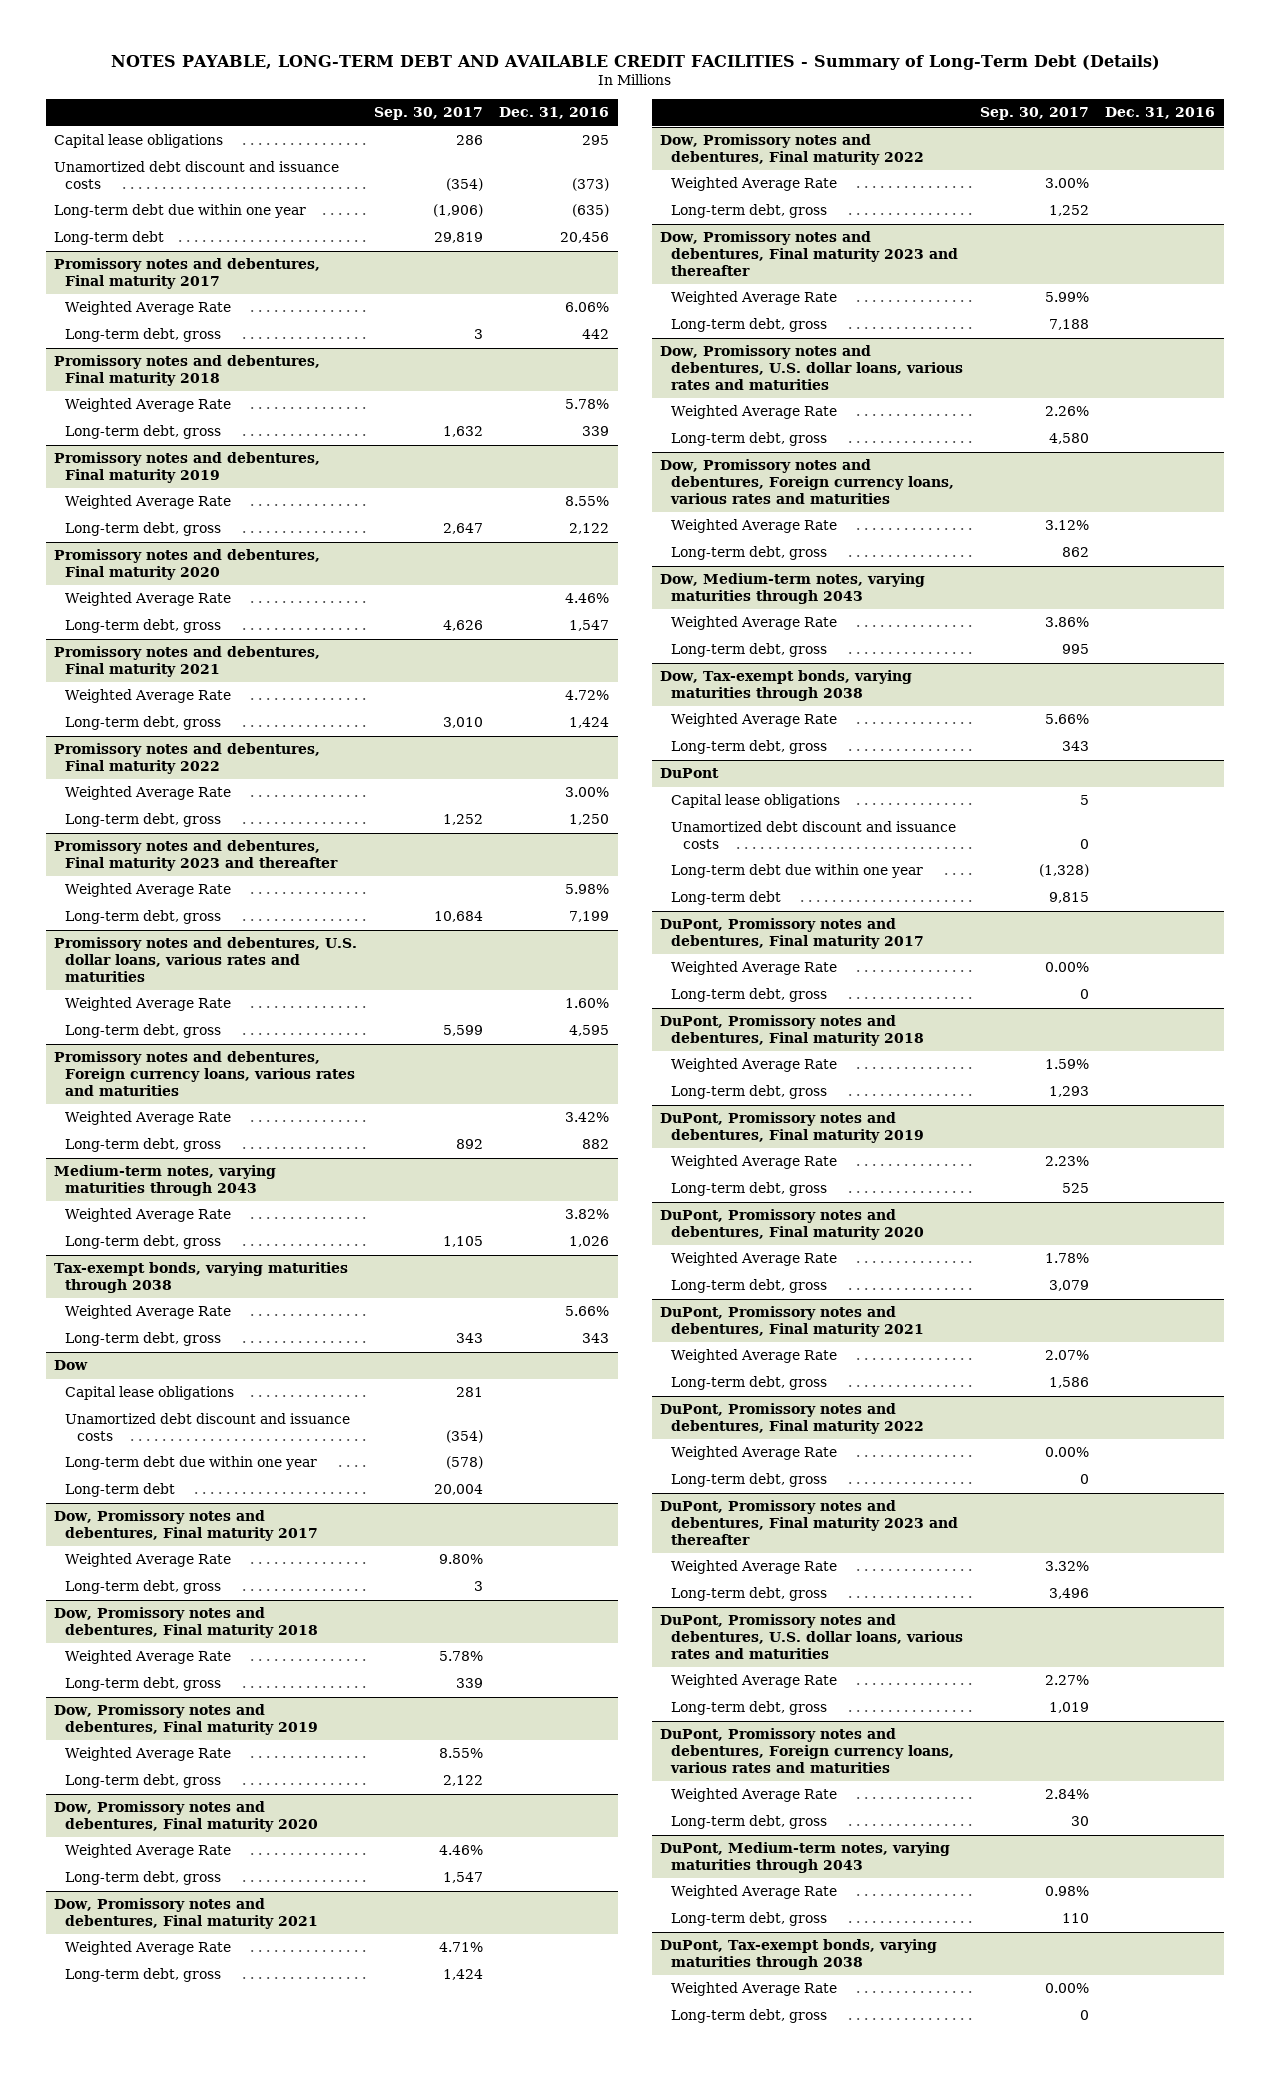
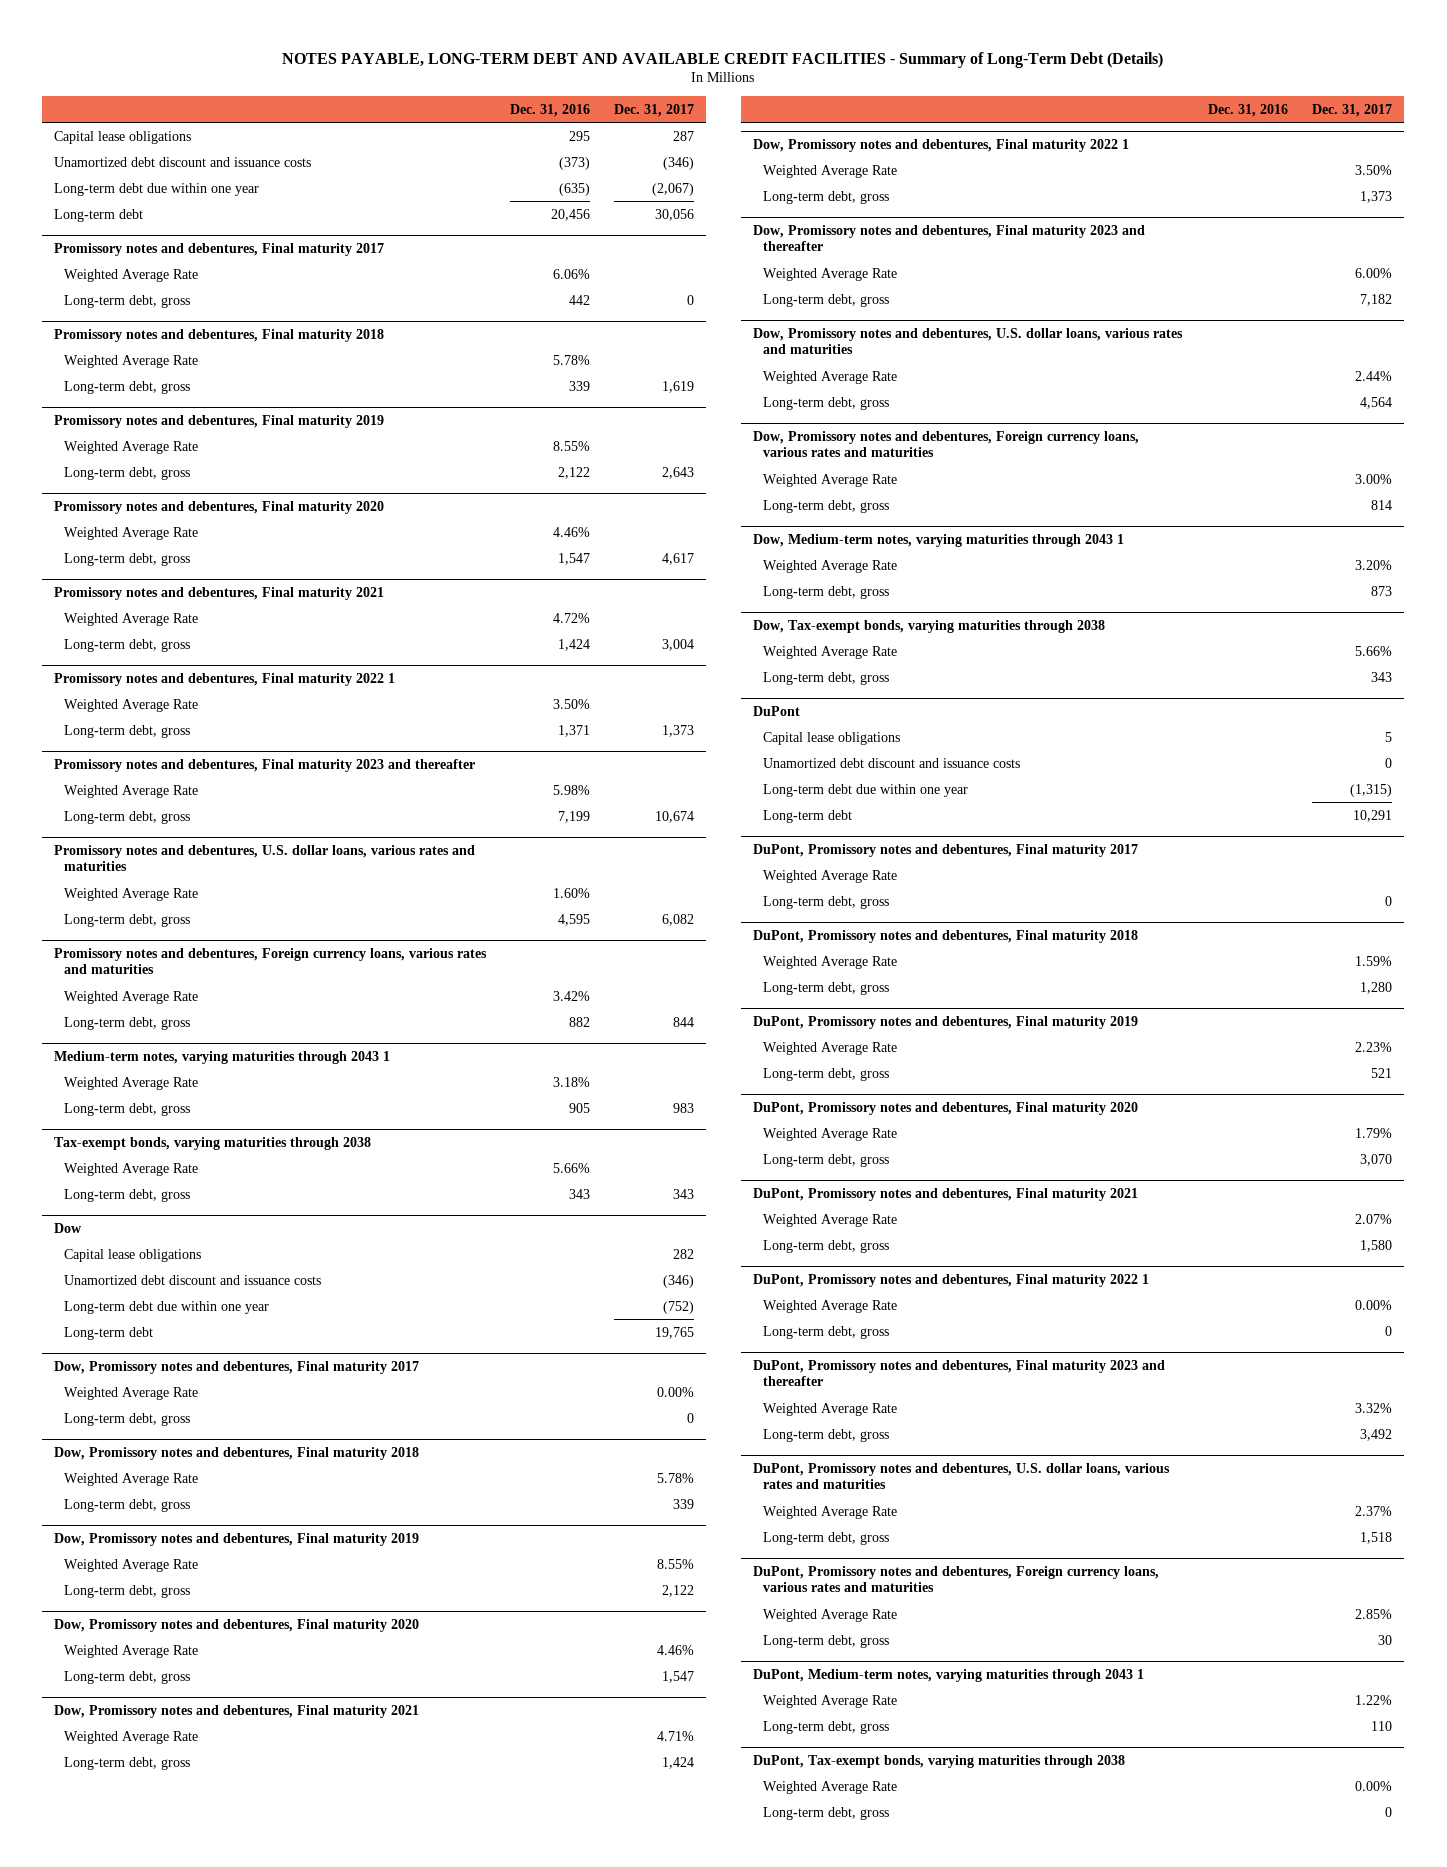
- | Sep. 30, 2017 | Dec. 31, 2016
+ | Dec. 31, 2016 | Dec. 31, 2017
- Promissory notes and debentures, Final maturity 2022
- Weighted Average Rate | | 3.00%
- Long-term debt, gross | 1,252 | 1,250
+ Promissory notes and debentures, Final maturity 2022 1
+ Weighted Average Rate | 3.50% |
+ Long-term debt, gross | 1,371 | 1,373
- Medium-term notes, varying maturities through 2043
- Weighted Average Rate | | 3.82%
- Long-term debt, gross | 1,105 | 1,026
+ Medium-term notes, varying maturities through 2043 1
+ Weighted Average Rate | 3.18% |
+ Long-term debt, gross | 905 | 983
- Dow, Promissory notes and debentures, Final maturity 2022
+ Dow, Promissory notes and debentures, Final maturity 2022 1
- Dow, Medium-term notes, varying maturities through 2043
+ Dow, Medium-term notes, varying maturities through 2043 1
- DuPont, Promissory notes and debentures, Final maturity 2022
+ DuPont, Promissory notes and debentures, Final maturity 2022 1
- DuPont, Medium-term notes, varying maturities through 2043
+ DuPont, Medium-term notes, varying maturities through 2043 1

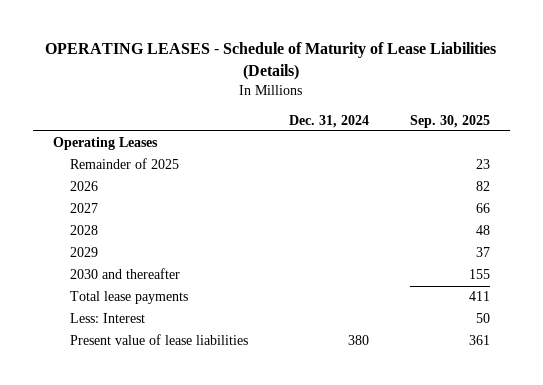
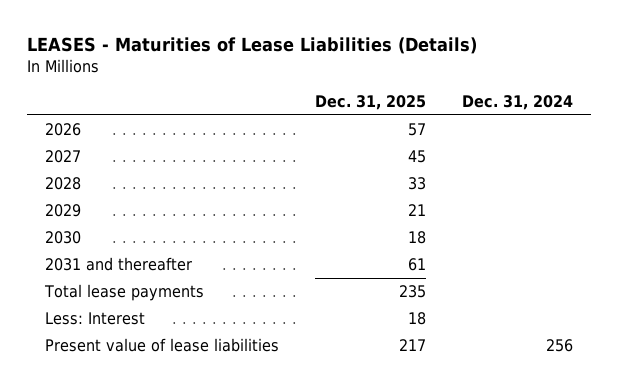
- OPERATING LEASES - Schedule of Maturity of Lease Liabilities (Details)
+ LEASES - Maturities of Lease Liabilities (Details)
- | Dec. 31, 2024 | Sep. 30, 2025
+ | Dec. 31, 2025 | Dec. 31, 2024
- Operating Leases
- Remainder of 2025 | | 23
- 2030 and thereafter | | 155
+ 2030 | 18 |
+ 2031 and thereafter | 61 |
- Present value of lease liabilities | 380 | 361
+ Present value of lease liabilities | 217 | 256

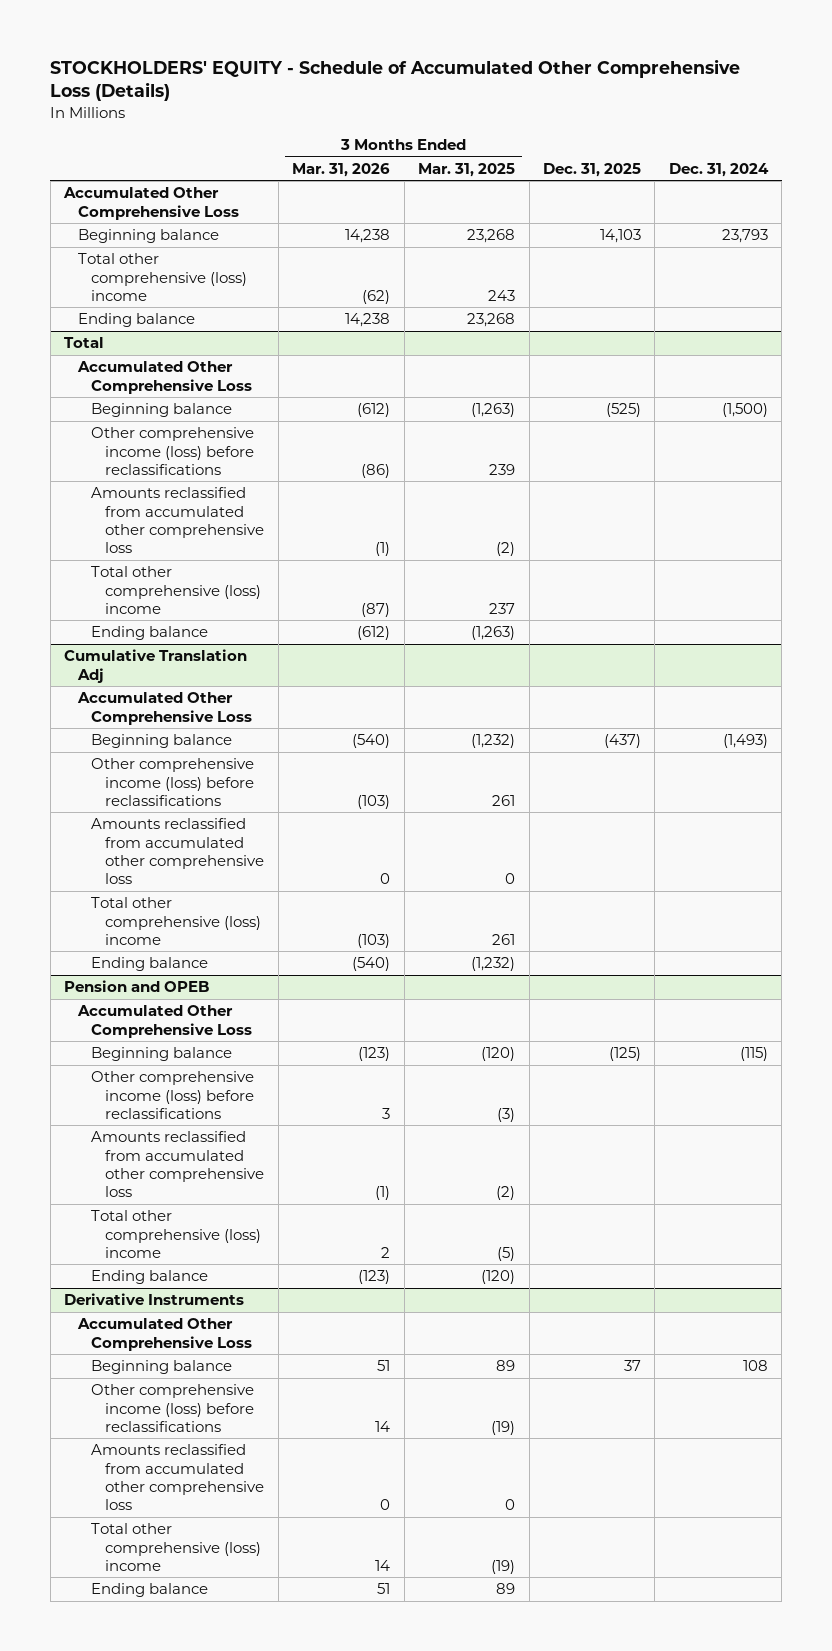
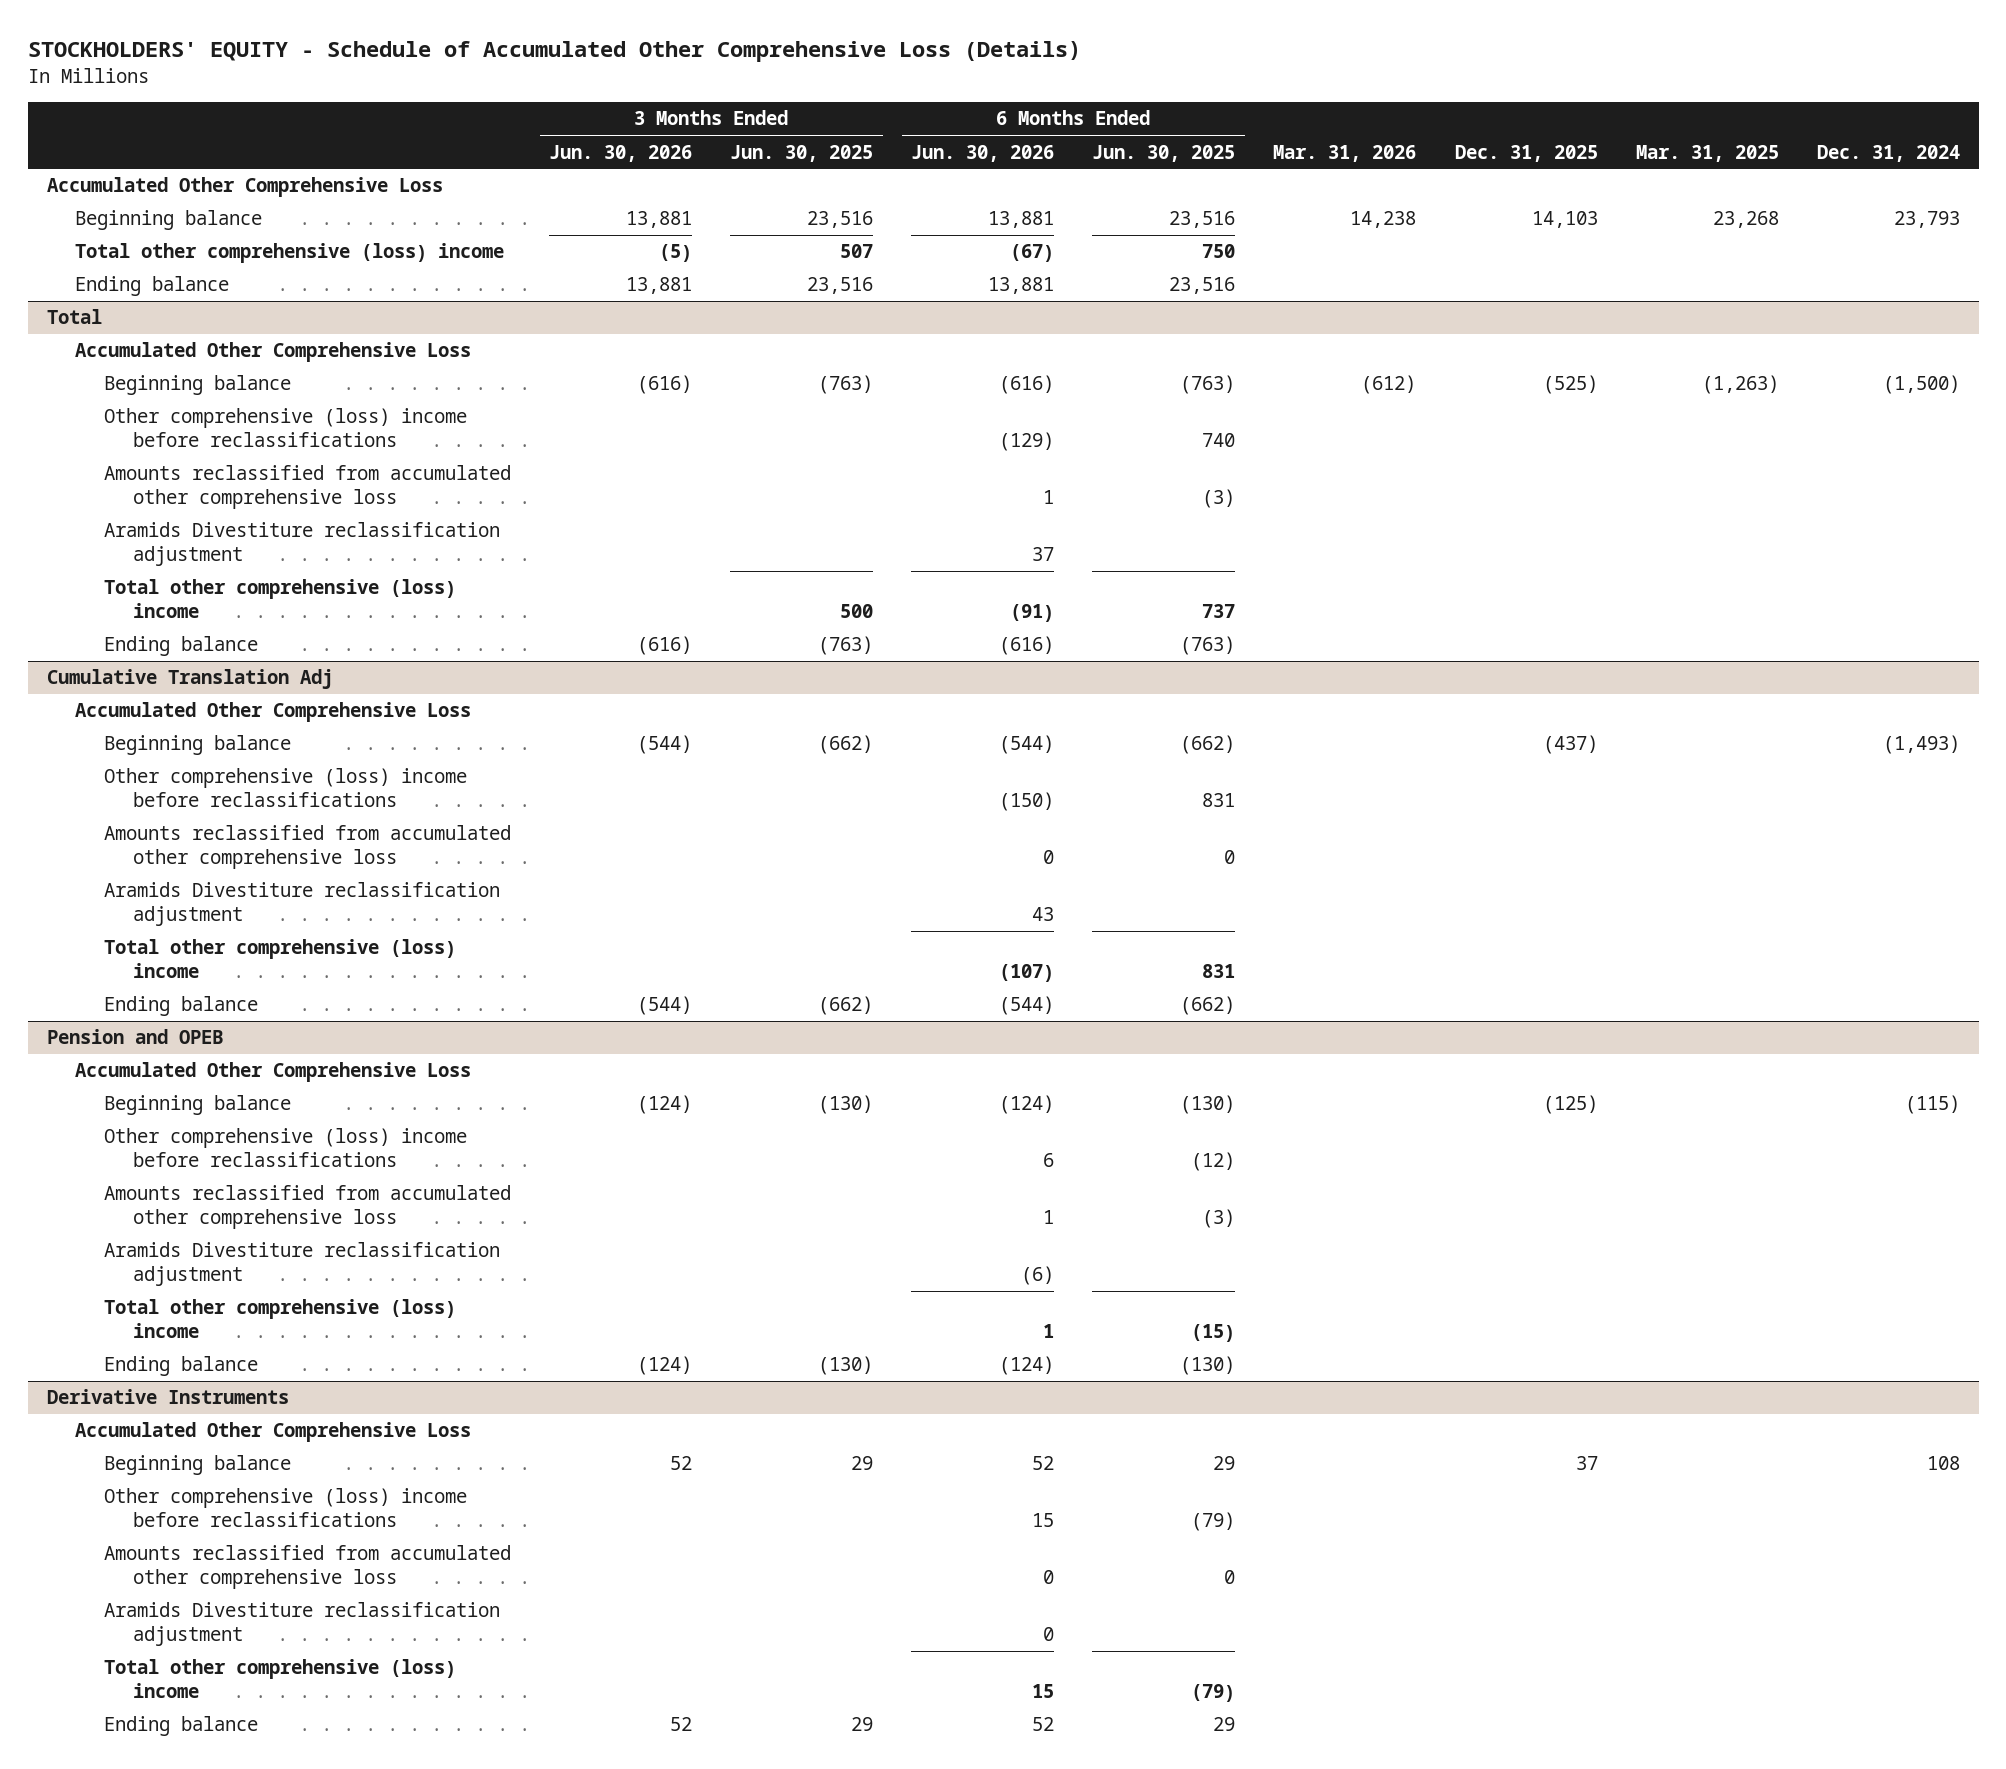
- | 3 Months Ended Mar. 31, 2026 | 3 Months Ended Mar. 31, 2025 | Dec. 31, 2025 | Dec. 31, 2024
+ | 3 Months Ended Jun. 30, 2026 | 3 Months Ended Jun. 30, 2025 | 6 Months Ended Jun. 30, 2026 | 6 Months Ended Jun. 30, 2025 | Mar. 31, 2026 | Dec. 31, 2025 | Mar. 31, 2025 | Dec. 31, 2024
@ Total
- Other comprehensive income (loss) before reclassifications | (86) | 239 | |
+ Other comprehensive (loss) income before reclassifications | | | (129) | 740 | | | |
+ Aramids Divestiture reclassification adjustment | | | 37 | | | | |
@ Cumulative Translation Adj
- Other comprehensive income (loss) before reclassifications | (103) | 261 | |
+ Other comprehensive (loss) income before reclassifications | | | (150) | 831 | | | |
+ Aramids Divestiture reclassification adjustment | | | 43 | | | | |
@ Pension and OPEB
- Other comprehensive income (loss) before reclassifications | 3 | (3) | |
+ Other comprehensive (loss) income before reclassifications | | | 6 | (12) | | | |
+ Aramids Divestiture reclassification adjustment | | | (6) | | | | |
@ Derivative Instruments
- Other comprehensive income (loss) before reclassifications | 14 | (19) | |
+ Other comprehensive (loss) income before reclassifications | | | 15 | (79) | | | |
+ Aramids Divestiture reclassification adjustment | | | 0 | | | | |

